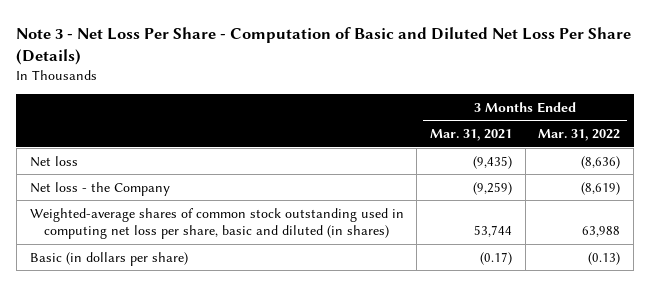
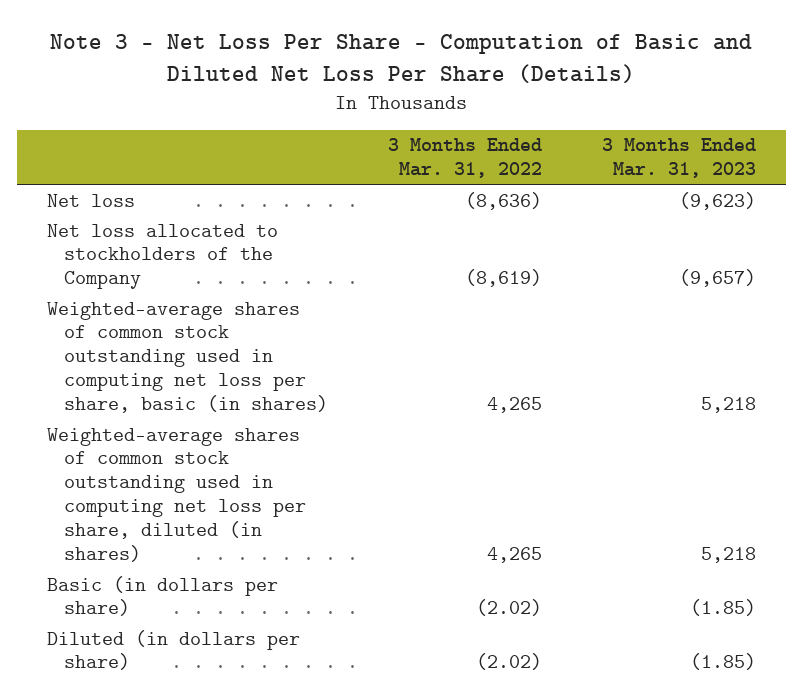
- | 3 Months Ended Mar. 31, 2021 | 3 Months Ended Mar. 31, 2022
+ | 3 Months Ended Mar. 31, 2022 | 3 Months Ended Mar. 31, 2023
- Net loss - the Company | (9,259) | (8,619)
- Weighted-average shares of common stock outstanding used in computing net loss per share, basic and diluted (in shares) | 53,744 | 63,988
- Basic (in dollars per share) | (0.17) | (0.13)
+ Net loss allocated to stockholders of the Company | (8,619) | (9,657)
+ Weighted-average shares of common stock outstanding used in computing net loss per share, basic (in shares) | 4,265 | 5,218
+ Weighted-average shares of common stock outstanding used in computing net loss per share, diluted (in shares) | 4,265 | 5,218
+ Basic (in dollars per share) | (2.02) | (1.85)
+ Diluted (in dollars per share) | (2.02) | (1.85)

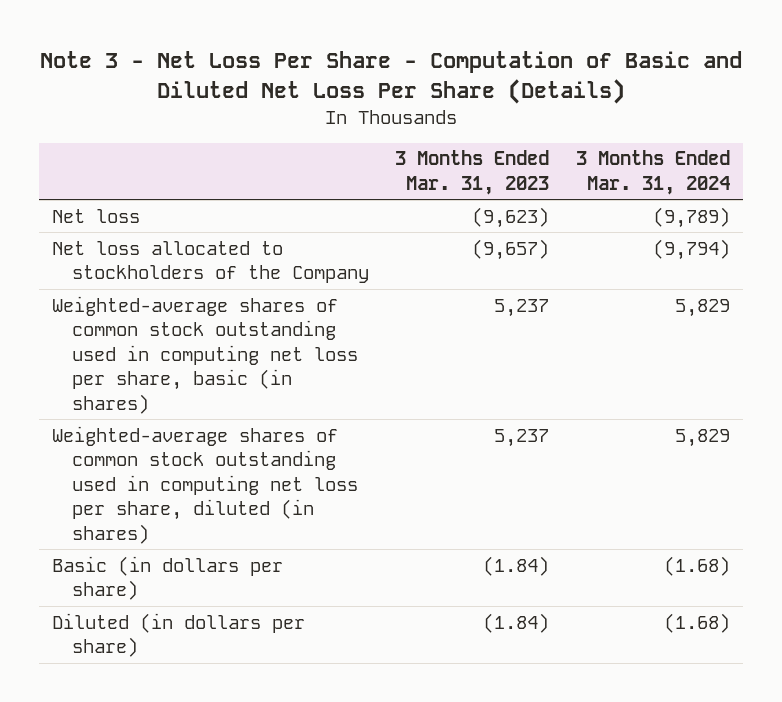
- | 3 Months Ended Mar. 31, 2022 | 3 Months Ended Mar. 31, 2023
+ | 3 Months Ended Mar. 31, 2023 | 3 Months Ended Mar. 31, 2024
- Weighted-average shares of common stock outstanding used in computing net loss per share, basic (in shares) | 4,265 | 5,218
- Weighted-average shares of common stock outstanding used in computing net loss per share, diluted (in shares) | 4,265 | 5,218
- Basic (in dollars per share) | (2.02) | (1.85)
- Diluted (in dollars per share) | (2.02) | (1.85)
+ Weighted-average shares of common stock outstanding used in computing net loss per share, basic (in shares) | 5,237 | 5,829
+ Weighted-average shares of common stock outstanding used in computing net loss per share, diluted (in shares) | 5,237 | 5,829
+ Basic (in dollars per share) | (1.84) | (1.68)
+ Diluted (in dollars per share) | (1.84) | (1.68)

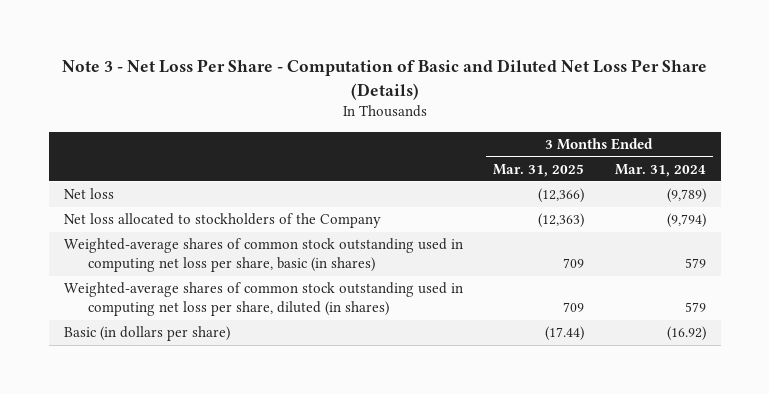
- | 3 Months Ended Mar. 31, 2023 | 3 Months Ended Mar. 31, 2024
+ | 3 Months Ended Mar. 31, 2025 | 3 Months Ended Mar. 31, 2024
- Weighted-average shares of common stock outstanding used in computing net loss per share, basic (in shares) | 5,237 | 5,829
- Weighted-average shares of common stock outstanding used in computing net loss per share, diluted (in shares) | 5,237 | 5,829
- Basic (in dollars per share) | (1.84) | (1.68)
- Diluted (in dollars per share) | (1.84) | (1.68)
+ Weighted-average shares of common stock outstanding used in computing net loss per share, basic (in shares) | 709 | 579
+ Weighted-average shares of common stock outstanding used in computing net loss per share, diluted (in shares) | 709 | 579
+ Basic (in dollars per share) | (17.44) | (16.92)

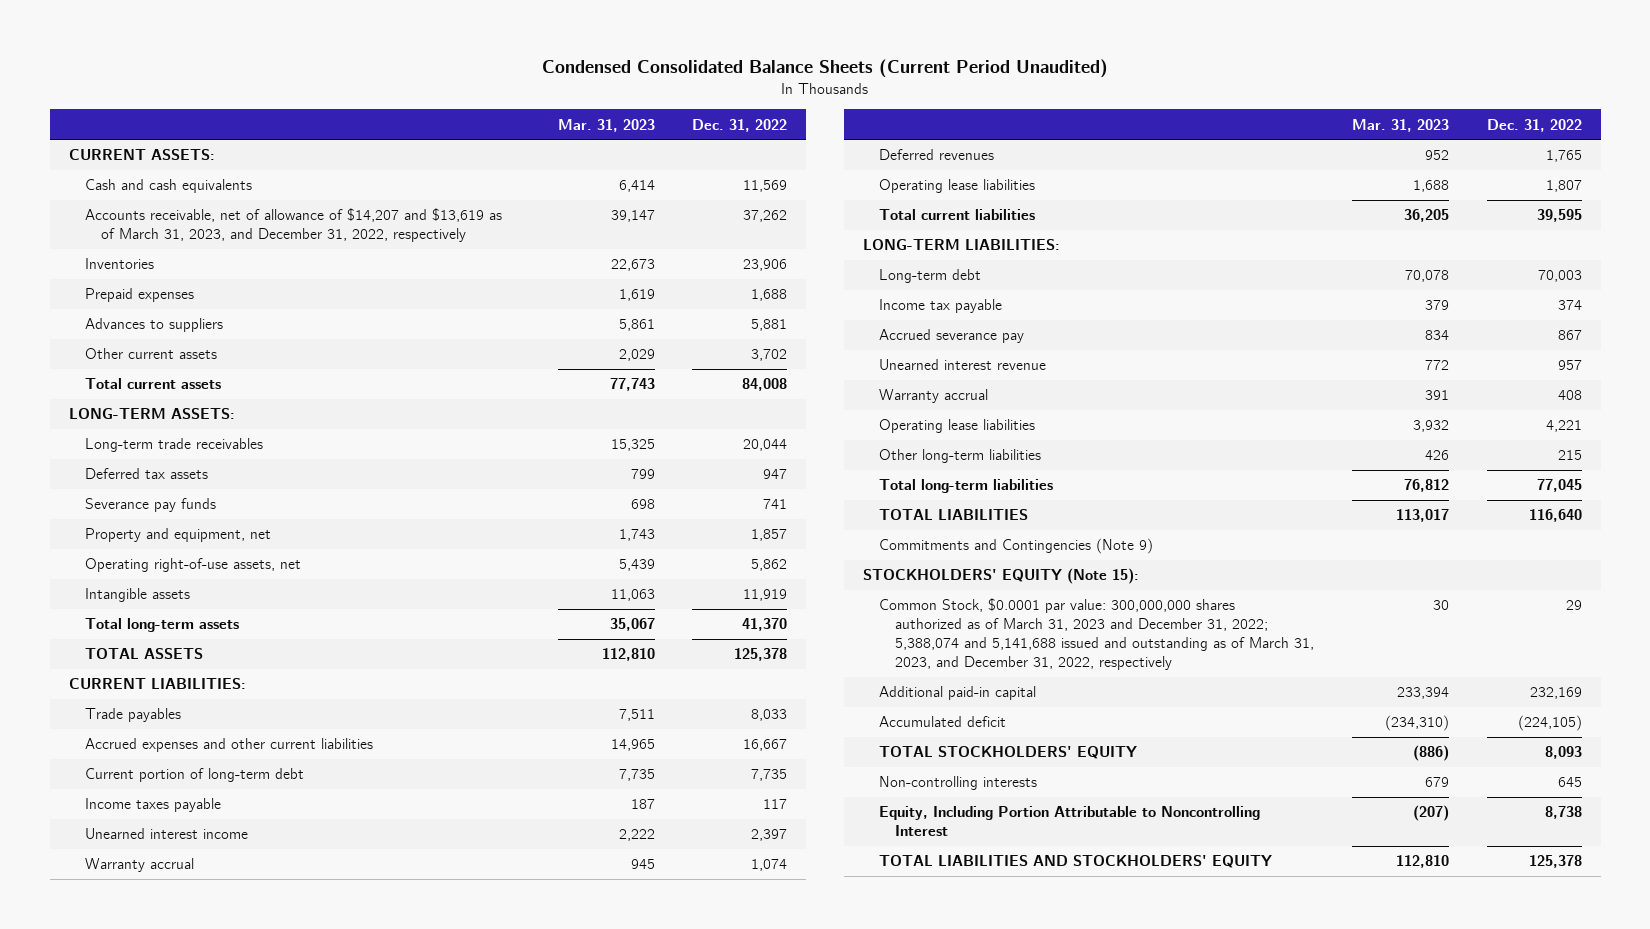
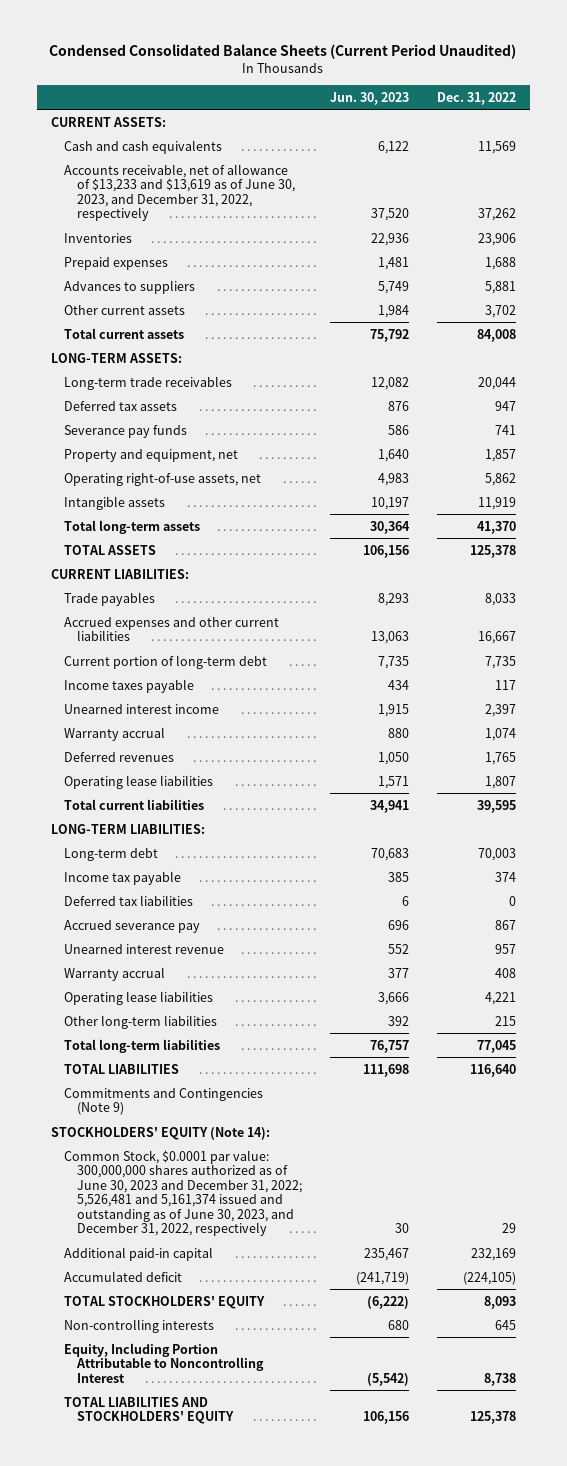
- | Mar. 31, 2023 | Dec. 31, 2022
+ | Jun. 30, 2023 | Dec. 31, 2022
- Accounts receivable, net of allowance of $14,207 and $13,619 as of March 31, 2023, and December 31, 2022, respectively | 39,147 | 37,262
+ Accounts receivable, net of allowance of $13,233 and $13,619 as of June 30, 2023, and December 31, 2022, respectively | 37,520 | 37,262
+ Deferred tax liabilities | 6 | 0
- STOCKHOLDERS' EQUITY (Note 15):
- Common Stock, $0.0001 par value: 300,000,000 shares authorized as of March 31, 2023 and December 31, 2022; 5,388,074 and 5,141,688 issued and outstanding as of March 31, 2023, and December 31, 2022, respectively | 30 | 29
+ STOCKHOLDERS' EQUITY (Note 14):
+ Common Stock, $0.0001 par value: 300,000,000 shares authorized as of June 30, 2023 and December 31, 2022; 5,526,481 and 5,161,374 issued and outstanding as of June 30, 2023, and December 31, 2022, respectively | 30 | 29

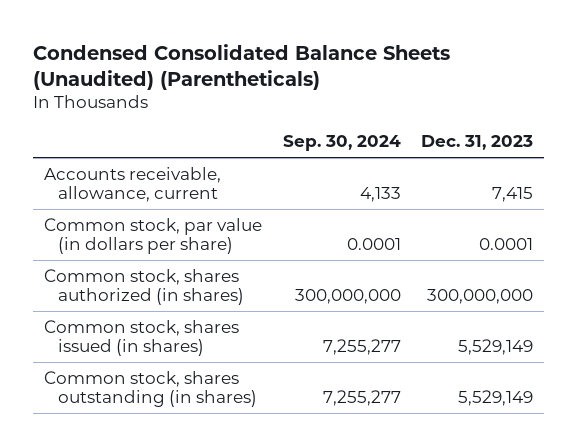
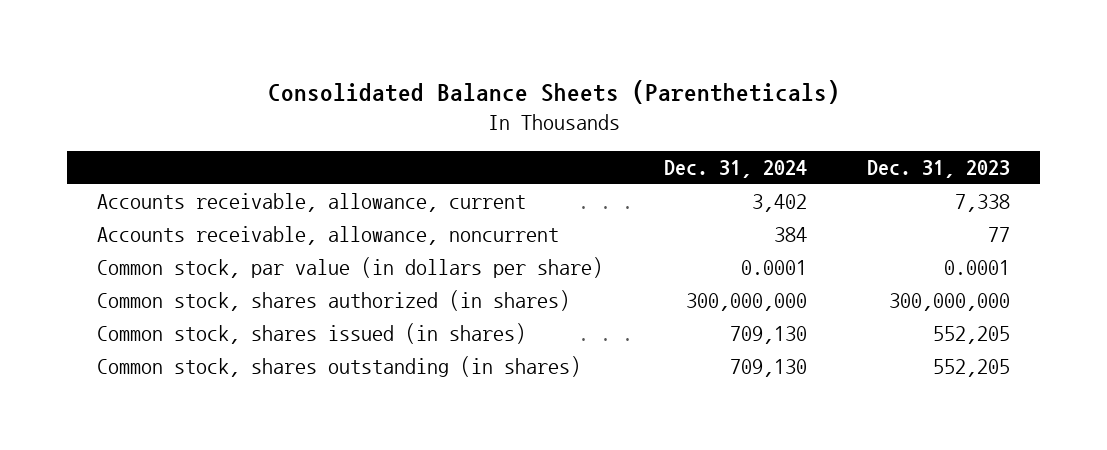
- Condensed Consolidated Balance Sheets (Unaudited) (Parentheticals)
+ Consolidated Balance Sheets (Parentheticals)
- | Sep. 30, 2024 | Dec. 31, 2023
+ | Dec. 31, 2024 | Dec. 31, 2023
- Accounts receivable, allowance, current | 4,133 | 7,415
+ Accounts receivable, allowance, current | 3,402 | 7,338
+ Accounts receivable, allowance, noncurrent | 384 | 77
- Common stock, shares issued (in shares) | 7,255,277 | 5,529,149
- Common stock, shares outstanding (in shares) | 7,255,277 | 5,529,149
+ Common stock, shares issued (in shares) | 709,130 | 552,205
+ Common stock, shares outstanding (in shares) | 709,130 | 552,205

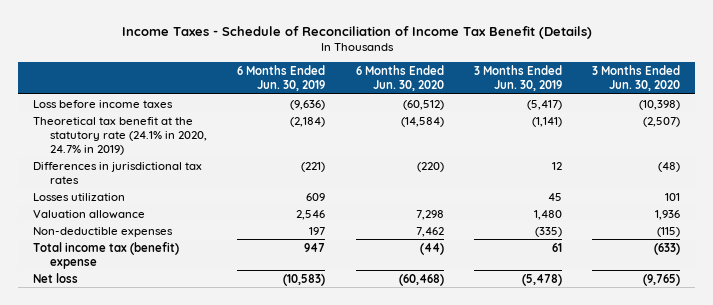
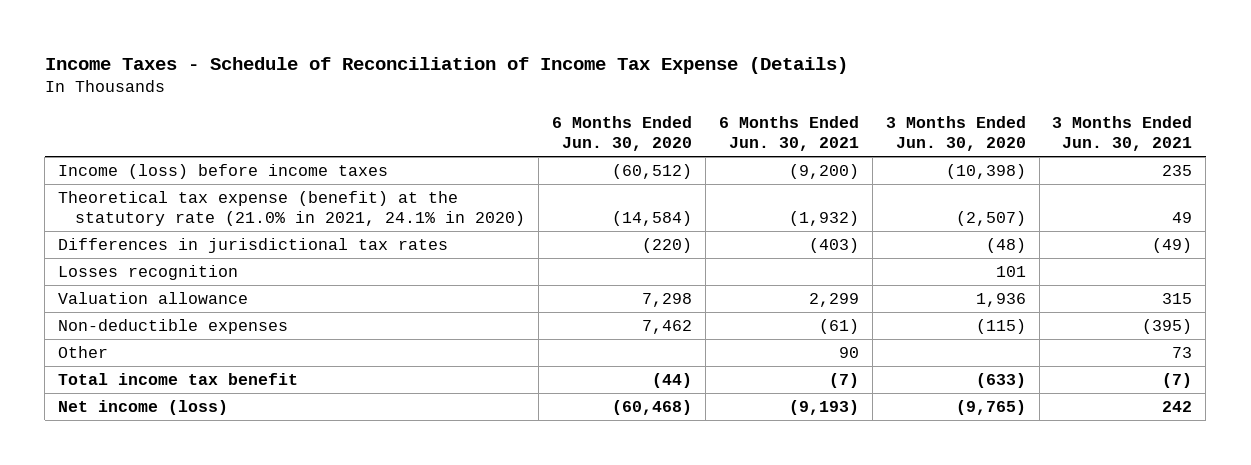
- Income Taxes - Schedule of Reconciliation of Income Tax Benefit (Details)
+ Income Taxes - Schedule of Reconciliation of Income Tax Expense (Details)
- | 6 Months Ended Jun. 30, 2019 | 6 Months Ended Jun. 30, 2020 | 3 Months Ended Jun. 30, 2019 | 3 Months Ended Jun. 30, 2020
+ | 6 Months Ended Jun. 30, 2020 | 6 Months Ended Jun. 30, 2021 | 3 Months Ended Jun. 30, 2020 | 3 Months Ended Jun. 30, 2021
- Loss before income taxes | (9,636) | (60,512) | (5,417) | (10,398)
- Theoretical tax benefit at the statutory rate (24.1% in 2020, 24.7% in 2019) | (2,184) | (14,584) | (1,141) | (2,507)
+ Income (loss) before income taxes | (60,512) | (9,200) | (10,398) | 235
+ Theoretical tax expense (benefit) at the statutory rate (21.0% in 2021, 24.1% in 2020) | (14,584) | (1,932) | (2,507) | 49
- Losses utilization | 609 | | 45 | 101
+ Losses recognition | | | 101 |
- Total income tax (benefit) expense | 947 | (44) | 61 | (633)
- Net loss | (10,583) | (60,468) | (5,478) | (9,765)
+ Other | | 90 | | 73
+ Total income tax benefit | (44) | (7) | (633) | (7)
+ Net income (loss) | (60,468) | (9,193) | (9,765) | 242

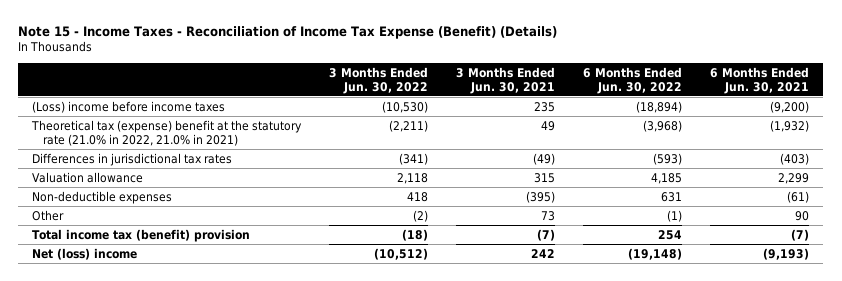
- Income Taxes - Schedule of Reconciliation of Income Tax Expense (Details)
+ Note 15 - Income Taxes - Reconciliation of Income Tax Expense (Benefit) (Details)
- | 6 Months Ended Jun. 30, 2020 | 6 Months Ended Jun. 30, 2021 | 3 Months Ended Jun. 30, 2020 | 3 Months Ended Jun. 30, 2021
+ | 3 Months Ended Jun. 30, 2022 | 3 Months Ended Jun. 30, 2021 | 6 Months Ended Jun. 30, 2022 | 6 Months Ended Jun. 30, 2021
- Income (loss) before income taxes | (60,512) | (9,200) | (10,398) | 235
- Theoretical tax expense (benefit) at the statutory rate (21.0% in 2021, 24.1% in 2020) | (14,584) | (1,932) | (2,507) | 49
+ (Loss) income before income taxes | (10,530) | 235 | (18,894) | (9,200)
+ Theoretical tax (expense) benefit at the statutory rate (21.0% in 2022, 21.0% in 2021) | (2,211) | 49 | (3,968) | (1,932)
- Losses recognition | | | 101 |
- Total income tax benefit | (44) | (7) | (633) | (7)
- Net income (loss) | (60,468) | (9,193) | (9,765) | 242
+ Total income tax (benefit) provision | (18) | (7) | 254 | (7)
+ Net (loss) income | (10,512) | 242 | (19,148) | (9,193)

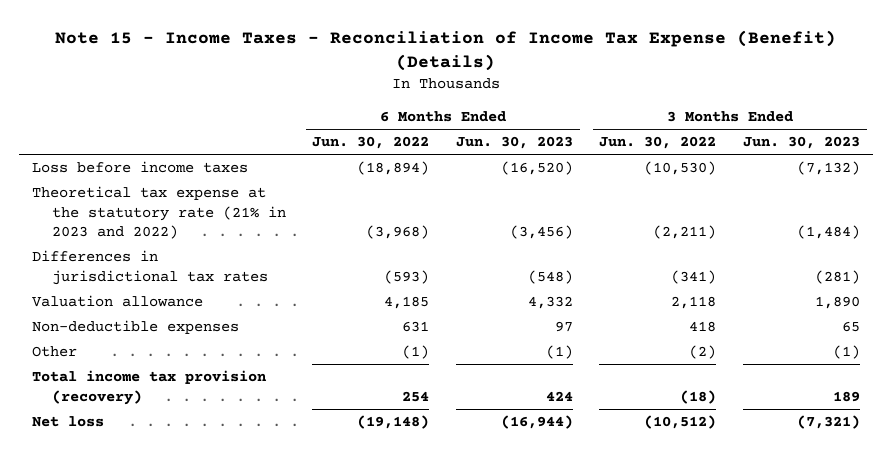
- | 3 Months Ended Jun. 30, 2022 | 3 Months Ended Jun. 30, 2021 | 6 Months Ended Jun. 30, 2022 | 6 Months Ended Jun. 30, 2021
+ | 6 Months Ended Jun. 30, 2022 | 6 Months Ended Jun. 30, 2023 | 3 Months Ended Jun. 30, 2022 | 3 Months Ended Jun. 30, 2023
- (Loss) income before income taxes | (10,530) | 235 | (18,894) | (9,200)
- Theoretical tax (expense) benefit at the statutory rate (21.0% in 2022, 21.0% in 2021) | (2,211) | 49 | (3,968) | (1,932)
+ Loss before income taxes | (18,894) | (16,520) | (10,530) | (7,132)
+ Theoretical tax expense at the statutory rate (21% in 2023 and 2022) | (3,968) | (3,456) | (2,211) | (1,484)
- Total income tax (benefit) provision | (18) | (7) | 254 | (7)
- Net (loss) income | (10,512) | 242 | (19,148) | (9,193)
+ Total income tax provision (recovery) | 254 | 424 | (18) | 189
+ Net loss | (19,148) | (16,944) | (10,512) | (7,321)

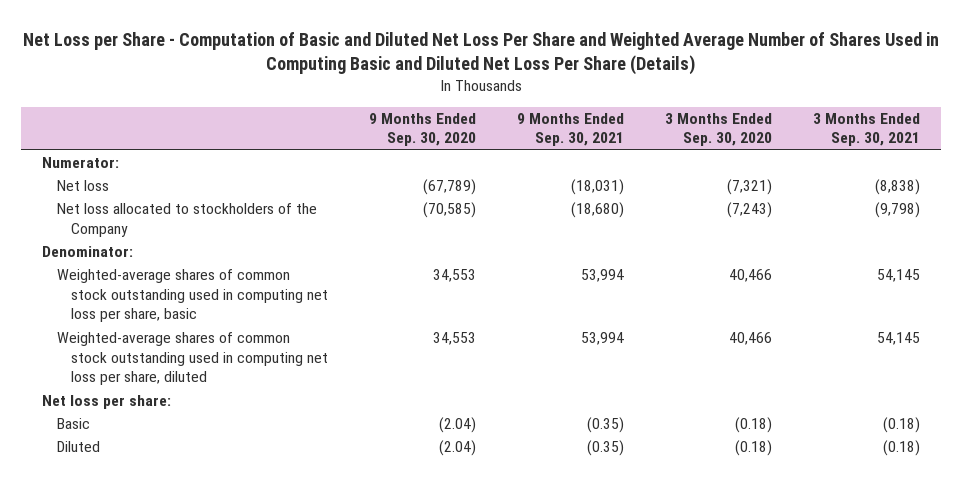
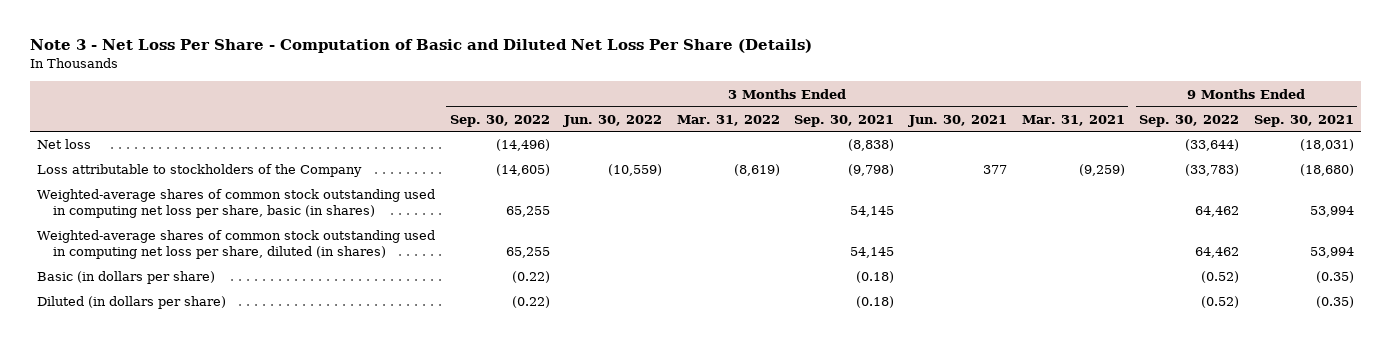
- Net Loss per Share - Computation of Basic and Diluted Net Loss Per Share and Weighted Average Number of Shares Used in Computing Basic and Diluted Net Loss Per Share (Details)
+ Note 3 - Net Loss Per Share - Computation of Basic and Diluted Net Loss Per Share (Details)
- | 9 Months Ended Sep. 30, 2020 | 9 Months Ended Sep. 30, 2021 | 3 Months Ended Sep. 30, 2020 | 3 Months Ended Sep. 30, 2021
+ | 3 Months Ended Sep. 30, 2022 | 3 Months Ended Jun. 30, 2022 | 3 Months Ended Mar. 31, 2022 | 3 Months Ended Sep. 30, 2021 | 3 Months Ended Jun. 30, 2021 | 3 Months Ended Mar. 31, 2021 | 9 Months Ended Sep. 30, 2022 | 9 Months Ended Sep. 30, 2021
- Numerator:
- Net loss allocated to stockholders of the Company | (70,585) | (18,680) | (7,243) | (9,798)
- Denominator:
- Weighted-average shares of common stock outstanding used in computing net loss per share, basic | 34,553 | 53,994 | 40,466 | 54,145
- Weighted-average shares of common stock outstanding used in computing net loss per share, diluted | 34,553 | 53,994 | 40,466 | 54,145
- Net loss per share:
- Basic | (2.04) | (0.35) | (0.18) | (0.18)
- Diluted | (2.04) | (0.35) | (0.18) | (0.18)
+ Loss attributable to stockholders of the Company | (14,605) | (10,559) | (8,619) | (9,798) | 377 | (9,259) | (33,783) | (18,680)
+ Weighted-average shares of common stock outstanding used in computing net loss per share, basic (in shares) | 65,255 | | | 54,145 | | | 64,462 | 53,994
+ Weighted-average shares of common stock outstanding used in computing net loss per share, diluted (in shares) | 65,255 | | | 54,145 | | | 64,462 | 53,994
+ Basic (in dollars per share) | (0.22) | | | (0.18) | | | (0.52) | (0.35)
+ Diluted (in dollars per share) | (0.22) | | | (0.18) | | | (0.52) | (0.35)

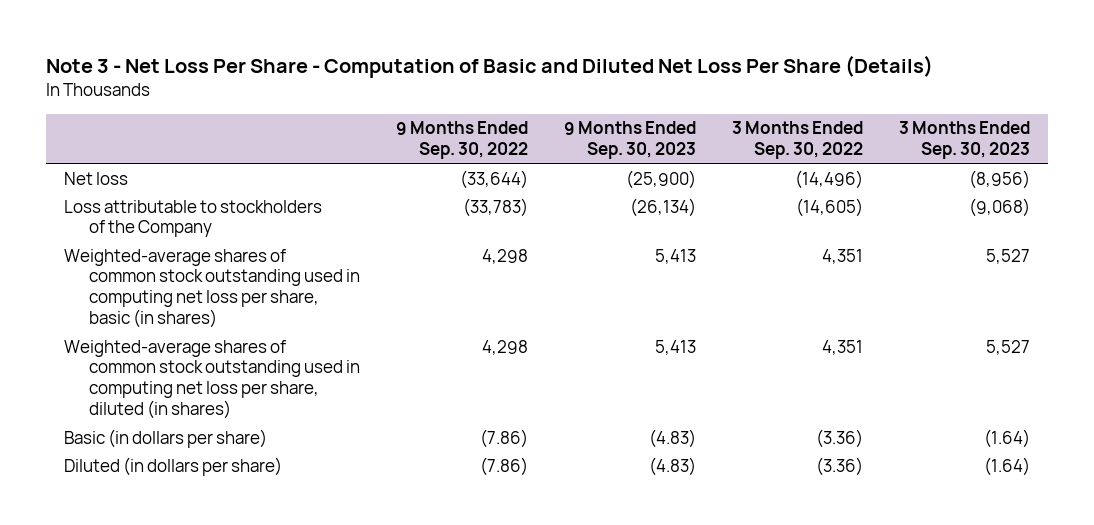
- | 3 Months Ended Sep. 30, 2022 | 3 Months Ended Jun. 30, 2022 | 3 Months Ended Mar. 31, 2022 | 3 Months Ended Sep. 30, 2021 | 3 Months Ended Jun. 30, 2021 | 3 Months Ended Mar. 31, 2021 | 9 Months Ended Sep. 30, 2022 | 9 Months Ended Sep. 30, 2021
+ | 9 Months Ended Sep. 30, 2022 | 9 Months Ended Sep. 30, 2023 | 3 Months Ended Sep. 30, 2022 | 3 Months Ended Sep. 30, 2023
- Weighted-average shares of common stock outstanding used in computing net loss per share, basic (in shares) | 65,255 | | | 54,145 | | | 64,462 | 53,994
- Weighted-average shares of common stock outstanding used in computing net loss per share, diluted (in shares) | 65,255 | | | 54,145 | | | 64,462 | 53,994
- Basic (in dollars per share) | (0.22) | | | (0.18) | | | (0.52) | (0.35)
- Diluted (in dollars per share) | (0.22) | | | (0.18) | | | (0.52) | (0.35)
+ Weighted-average shares of common stock outstanding used in computing net loss per share, basic (in shares) | 4,298 | 5,413 | 4,351 | 5,527
+ Weighted-average shares of common stock outstanding used in computing net loss per share, diluted (in shares) | 4,298 | 5,413 | 4,351 | 5,527
+ Basic (in dollars per share) | (7.86) | (4.83) | (3.36) | (1.64)
+ Diluted (in dollars per share) | (7.86) | (4.83) | (3.36) | (1.64)

